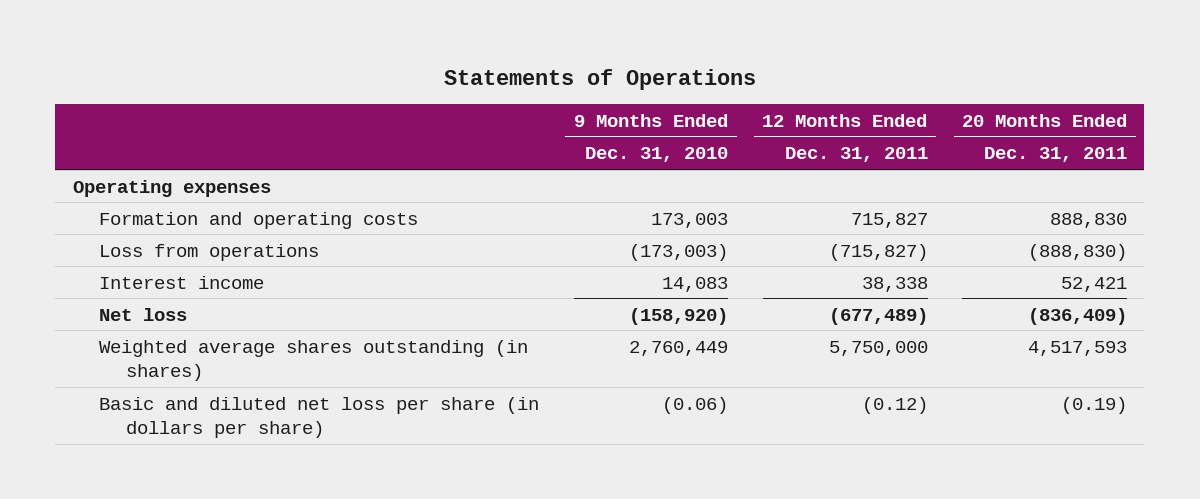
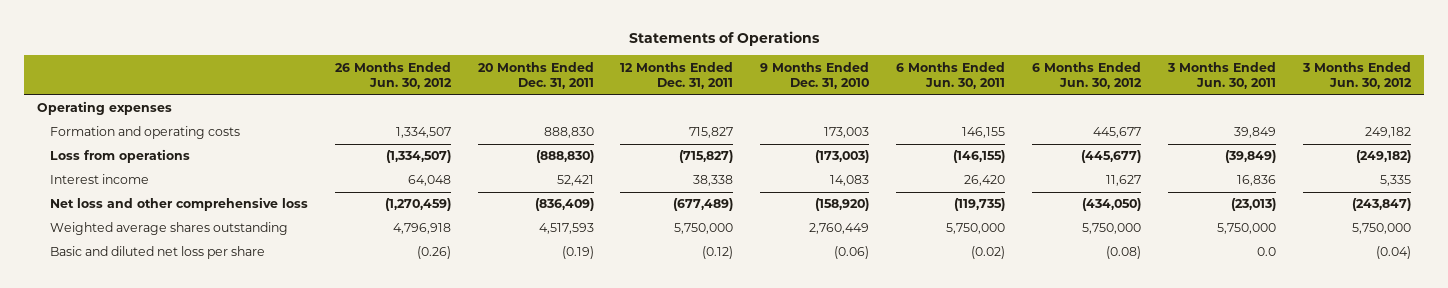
- | 9 Months Ended Dec. 31, 2010 | 12 Months Ended Dec. 31, 2011 | 20 Months Ended Dec. 31, 2011
+ | 26 Months Ended Jun. 30, 2012 | 20 Months Ended Dec. 31, 2011 | 12 Months Ended Dec. 31, 2011 | 9 Months Ended Dec. 31, 2010 | 6 Months Ended Jun. 30, 2011 | 6 Months Ended Jun. 30, 2012 | 3 Months Ended Jun. 30, 2011 | 3 Months Ended Jun. 30, 2012
- Net loss | (158,920) | (677,489) | (836,409)
- Weighted average shares outstanding (in shares) | 2,760,449 | 5,750,000 | 4,517,593
- Basic and diluted net loss per share (in dollars per share) | (0.06) | (0.12) | (0.19)
+ Net loss and other comprehensive loss | (1,270,459) | (836,409) | (677,489) | (158,920) | (119,735) | (434,050) | (23,013) | (243,847)
+ Weighted average shares outstanding | 4,796,918 | 4,517,593 | 5,750,000 | 2,760,449 | 5,750,000 | 5,750,000 | 5,750,000 | 5,750,000
+ Basic and diluted net loss per share | (0.26) | (0.19) | (0.12) | (0.06) | (0.02) | (0.08) | 0.0 | (0.04)

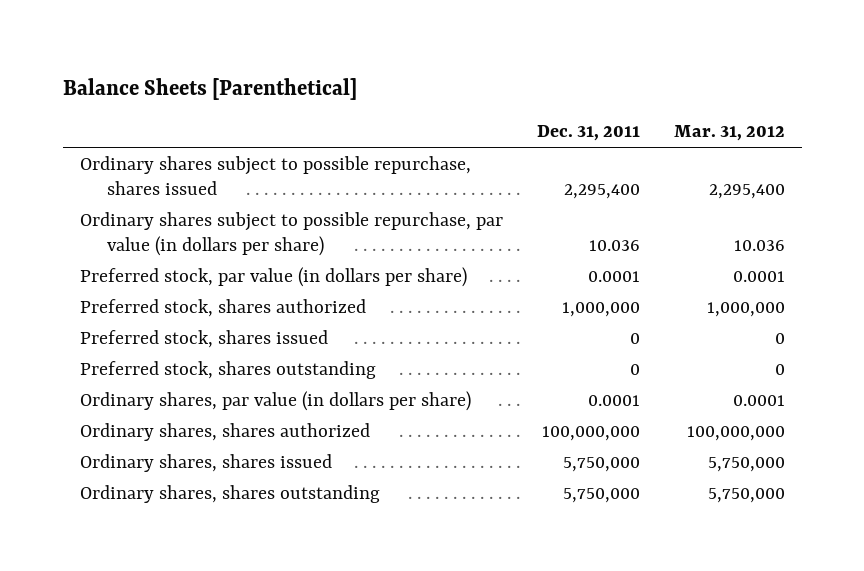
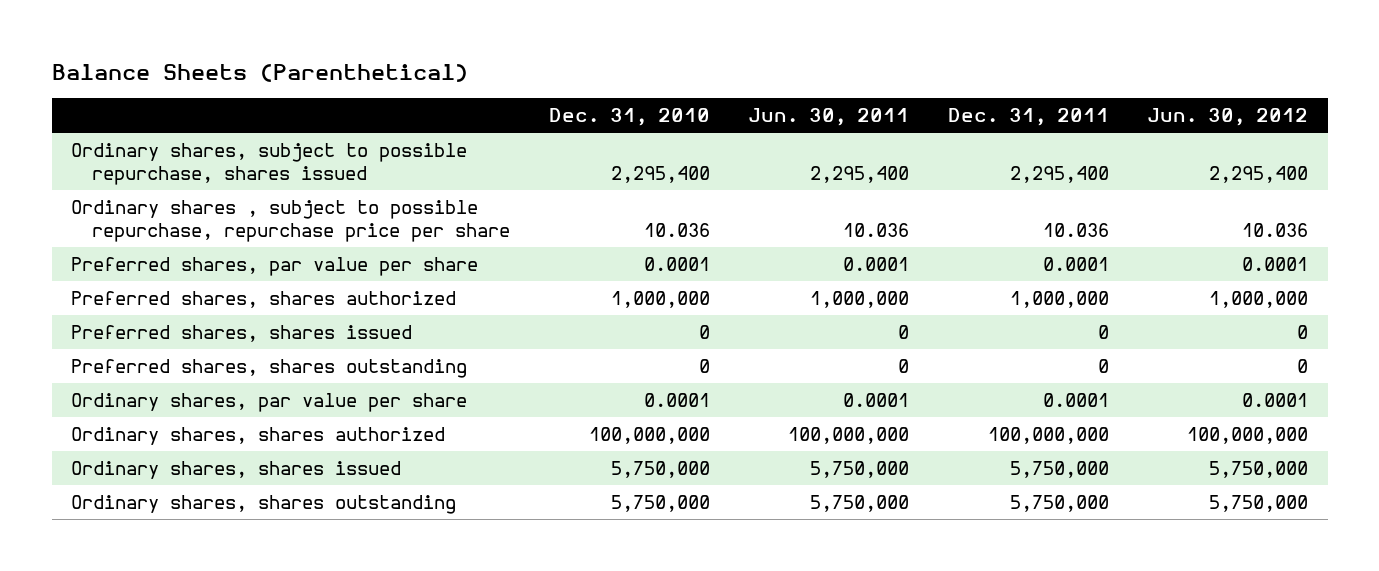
- Balance Sheets [Parenthetical]
+ Balance Sheets (Parenthetical)
- | Dec. 31, 2011 | Mar. 31, 2012
+ | Dec. 31, 2010 | Jun. 30, 2011 | Dec. 31, 2011 | Jun. 30, 2012
- Ordinary shares subject to possible repurchase, shares issued | 2,295,400 | 2,295,400
- Ordinary shares subject to possible repurchase, par value (in dollars per share) | 10.036 | 10.036
- Preferred stock, par value (in dollars per share) | 0.0001 | 0.0001
- Preferred stock, shares authorized | 1,000,000 | 1,000,000
- Preferred stock, shares issued | 0 | 0
- Preferred stock, shares outstanding | 0 | 0
- Ordinary shares, par value (in dollars per share) | 0.0001 | 0.0001
+ Ordinary shares, subject to possible repurchase, shares issued | 2,295,400 | 2,295,400 | 2,295,400 | 2,295,400
+ Ordinary shares , subject to possible repurchase, repurchase price per share | 10.036 | 10.036 | 10.036 | 10.036
+ Preferred shares, par value per share | 0.0001 | 0.0001 | 0.0001 | 0.0001
+ Preferred shares, shares authorized | 1,000,000 | 1,000,000 | 1,000,000 | 1,000,000
+ Preferred shares, shares issued | 0 | 0 | 0 | 0
+ Preferred shares, shares outstanding | 0 | 0 | 0 | 0
+ Ordinary shares, par value per share | 0.0001 | 0.0001 | 0.0001 | 0.0001

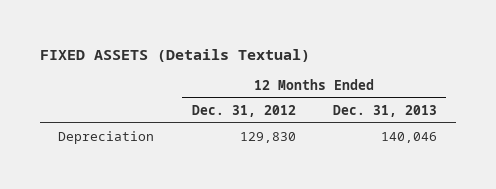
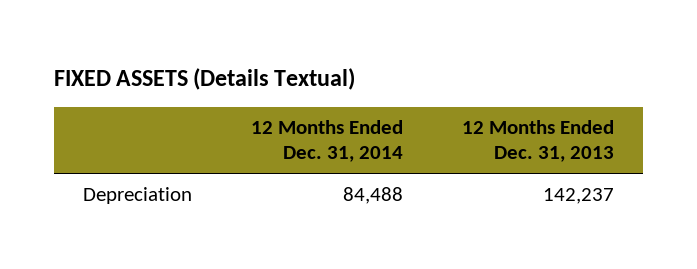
- | 12 Months Ended Dec. 31, 2012 | 12 Months Ended Dec. 31, 2013
+ | 12 Months Ended Dec. 31, 2014 | 12 Months Ended Dec. 31, 2013
- Depreciation | 129,830 | 140,046
+ Depreciation | 84,488 | 142,237

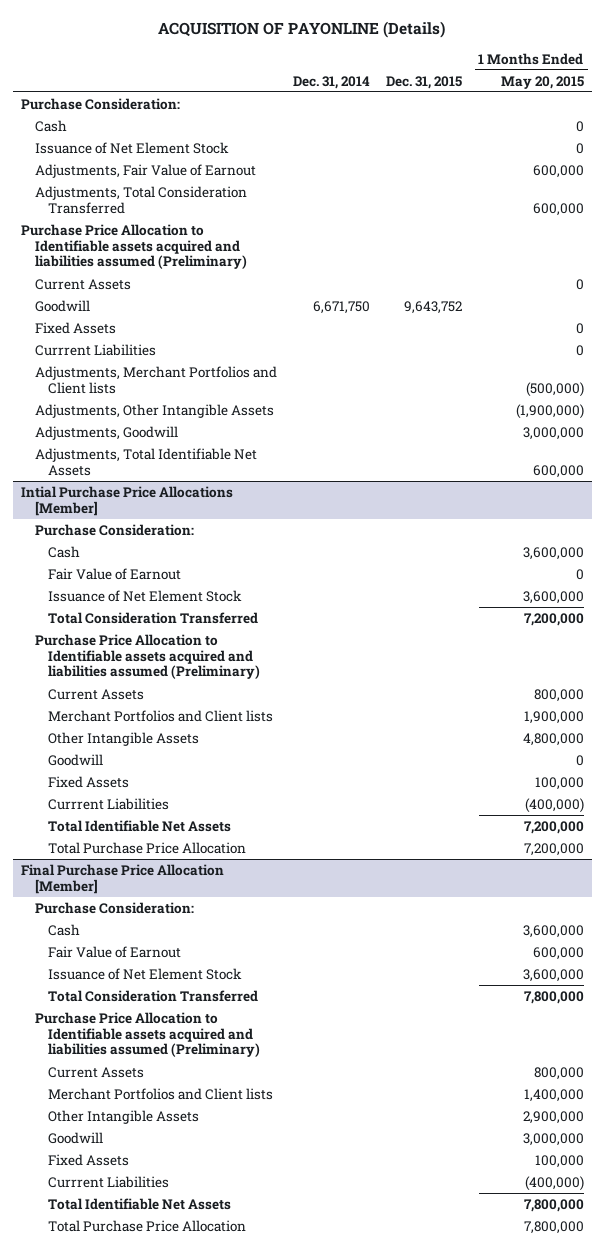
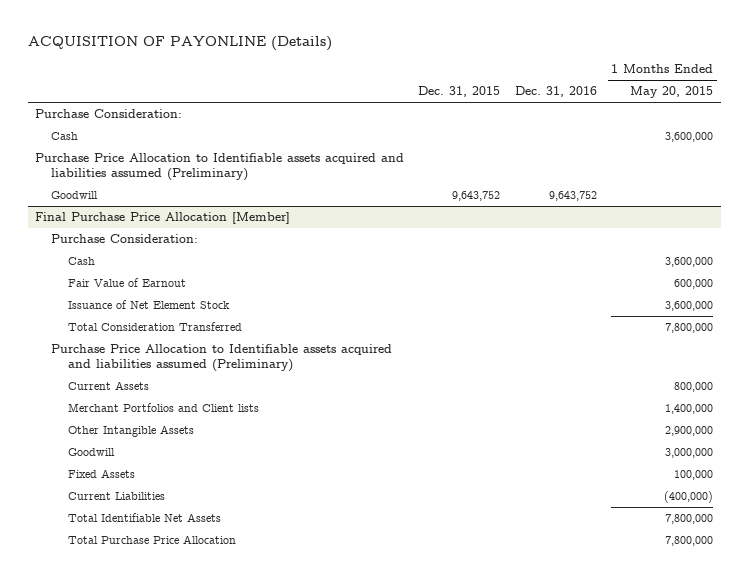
- | Dec. 31, 2014 | Dec. 31, 2015 | 1 Months Ended May 20, 2015
+ | Dec. 31, 2015 | Dec. 31, 2016 | 1 Months Ended May 20, 2015
- Cash | | | 0
- Issuance of Net Element Stock | | | 0
- Adjustments, Fair Value of Earnout | | | 600,000
- Adjustments, Total Consideration Transferred | | | 600,000
- Purchase Price Allocation to Identifiable assets acquired and liabilities assumed (Preliminary)
- Current Assets | | | 0
- Fixed Assets | | | 0
- Currrent Liabilities | | | 0
- Adjustments, Merchant Portfolios and Client lists | | | (500,000)
- Adjustments, Other Intangible Assets | | | (1,900,000)
- Adjustments, Goodwill | | | 3,000,000
- Adjustments, Total Identifiable Net Assets | | | 600,000
- Intial Purchase Price Allocations [Member]
- Purchase Consideration:
- Fair Value of Earnout | | | 0
- Issuance of Net Element Stock | | | 3,600,000
- Total Consideration Transferred | | | 7,200,000
- Current Assets | | | 800,000
- Merchant Portfolios and Client lists | | | 1,900,000
- Other Intangible Assets | | | 4,800,000
- Goodwill | | | 0
- Fixed Assets | | | 100,000
- Currrent Liabilities | | | (400,000)
- Total Identifiable Net Assets | | | 7,200,000
- Total Purchase Price Allocation | | | 7,200,000
moved down: Goodwill | 9,643,752 | 9,643,752 |
@ Final Purchase Price Allocation [Member]
- Currrent Liabilities | | | (400,000)
+ Current Liabilities | | | (400,000)

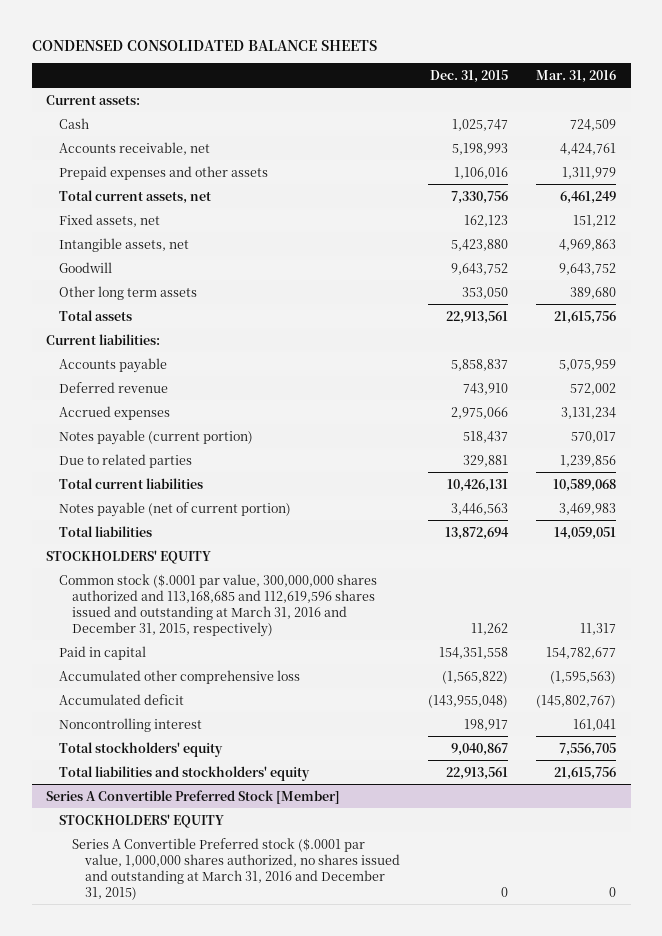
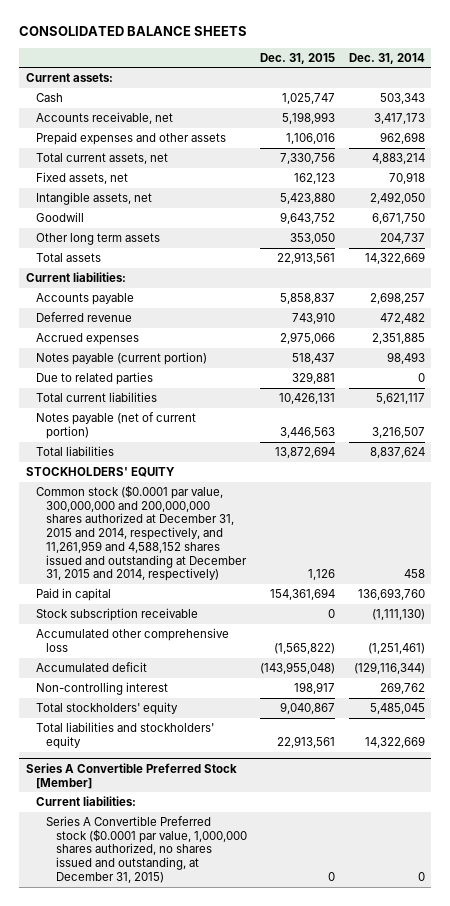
- CONDENSED CONSOLIDATED BALANCE SHEETS
+ CONSOLIDATED BALANCE SHEETS
- | Dec. 31, 2015 | Mar. 31, 2016
+ | Dec. 31, 2015 | Dec. 31, 2014
- Common stock ($.0001 par value, 300,000,000 shares authorized and 113,168,685 and 112,619,596 shares issued and outstanding at March 31, 2016 and December 31, 2015, respectively) | 11,262 | 11,317
- Paid in capital | 154,351,558 | 154,782,677
+ Common stock ($0.0001 par value, 300,000,000 and 200,000,000 shares authorized at December 31, 2015 and 2014, respectively, and 11,261,959 and 4,588,152 shares issued and outstanding at December 31, 2015 and 2014, respectively) | 1,126 | 458
+ Paid in capital | 154,361,694 | 136,693,760
+ Stock subscription receivable | 0 | (1,111,130)
- Noncontrolling interest | 198,917 | 161,041
+ Non-controlling interest | 198,917 | 269,762
@ Series A Convertible Preferred Stock [Member]
- STOCKHOLDERS' EQUITY
- Series A Convertible Preferred stock ($.0001 par value, 1,000,000 shares authorized, no shares issued and outstanding at March 31, 2016 and December 31, 2015) | 0 | 0
+ Current liabilities:
+ Series A Convertible Preferred stock ($0.0001 par value, 1,000,000 shares authorized, no shares issued and outstanding, at December 31, 2015) | 0 | 0

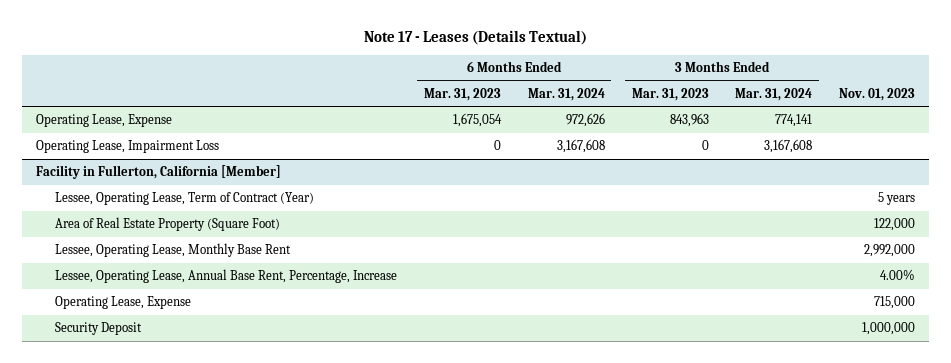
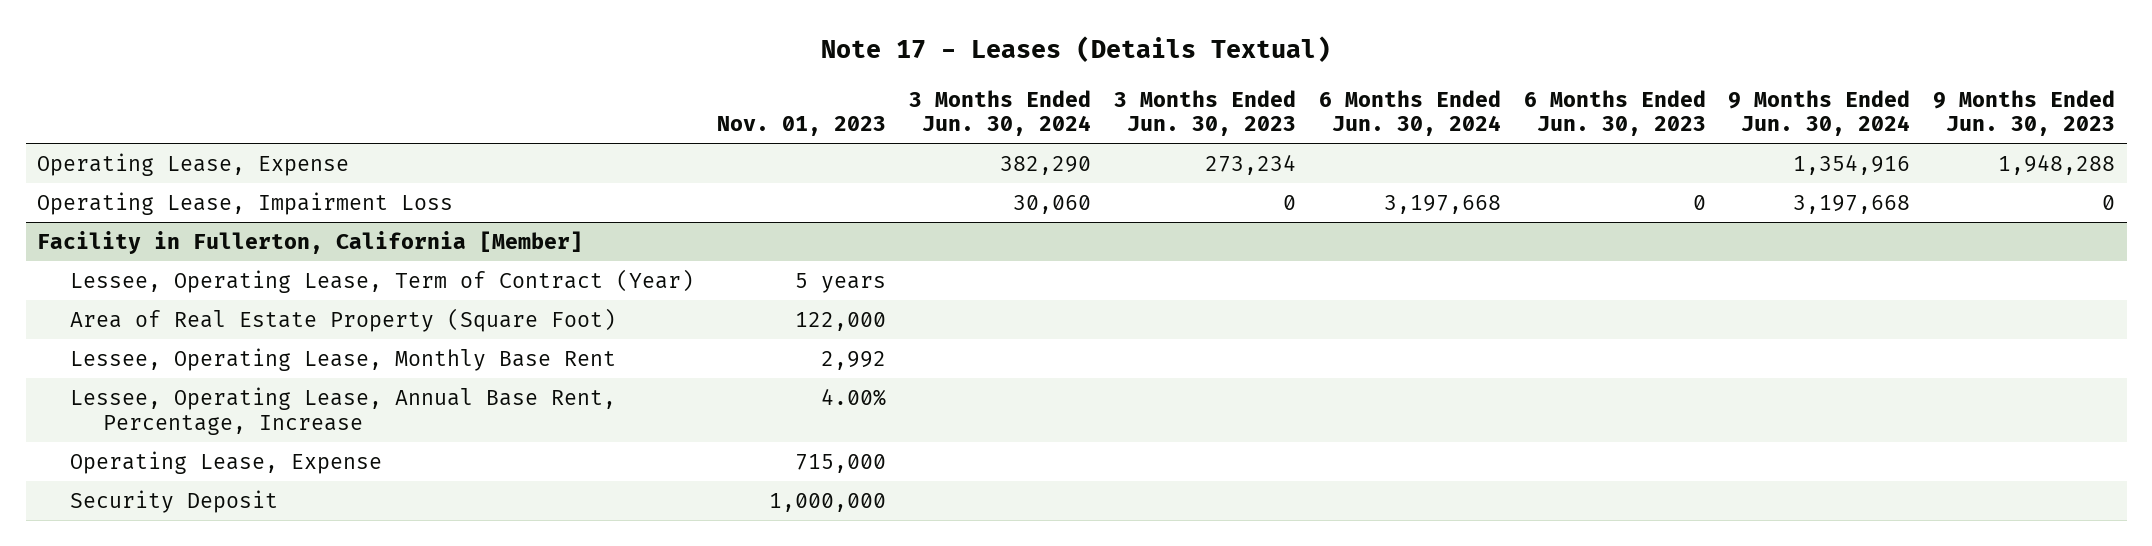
- | 6 Months Ended Mar. 31, 2023 | 6 Months Ended Mar. 31, 2024 | 3 Months Ended Mar. 31, 2023 | 3 Months Ended Mar. 31, 2024 | Nov. 01, 2023
+ | Nov. 01, 2023 | 3 Months Ended Jun. 30, 2024 | 3 Months Ended Jun. 30, 2023 | 6 Months Ended Jun. 30, 2024 | 6 Months Ended Jun. 30, 2023 | 9 Months Ended Jun. 30, 2024 | 9 Months Ended Jun. 30, 2023
@ Facility in Fullerton, California [Member]
- Lessee, Operating Lease, Monthly Base Rent | | | | | 2,992,000
+ Lessee, Operating Lease, Monthly Base Rent | 2,992 | | | | | |

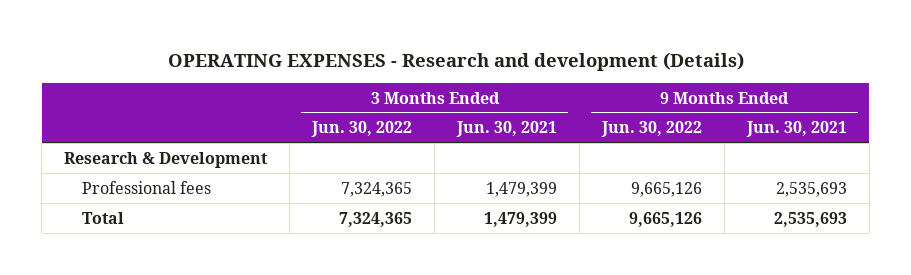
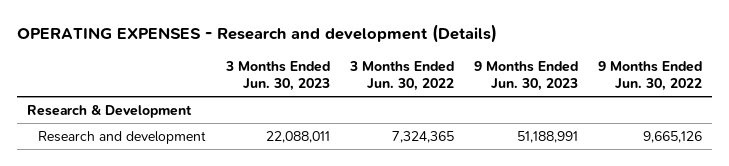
- | 3 Months Ended Jun. 30, 2022 | 3 Months Ended Jun. 30, 2021 | 9 Months Ended Jun. 30, 2022 | 9 Months Ended Jun. 30, 2021
+ | 3 Months Ended Jun. 30, 2023 | 3 Months Ended Jun. 30, 2022 | 9 Months Ended Jun. 30, 2023 | 9 Months Ended Jun. 30, 2022
- Professional fees | 7,324,365 | 1,479,399 | 9,665,126 | 2,535,693
- Total | 7,324,365 | 1,479,399 | 9,665,126 | 2,535,693
+ Research and development | 22,088,011 | 7,324,365 | 51,188,991 | 9,665,126

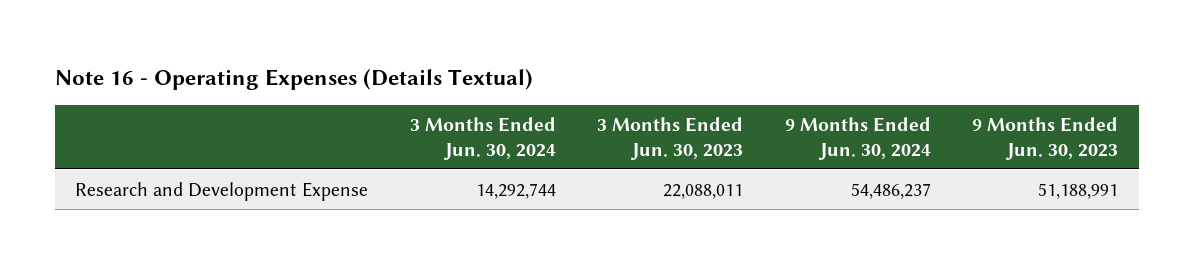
- OPERATING EXPENSES - Research and development (Details)
+ Note 16 - Operating Expenses (Details Textual)
- | 3 Months Ended Jun. 30, 2023 | 3 Months Ended Jun. 30, 2022 | 9 Months Ended Jun. 30, 2023 | 9 Months Ended Jun. 30, 2022
+ | 3 Months Ended Jun. 30, 2024 | 3 Months Ended Jun. 30, 2023 | 9 Months Ended Jun. 30, 2024 | 9 Months Ended Jun. 30, 2023
- Research & Development
- Research and development | 22,088,011 | 7,324,365 | 51,188,991 | 9,665,126
+ Research and Development Expense | 14,292,744 | 22,088,011 | 54,486,237 | 51,188,991

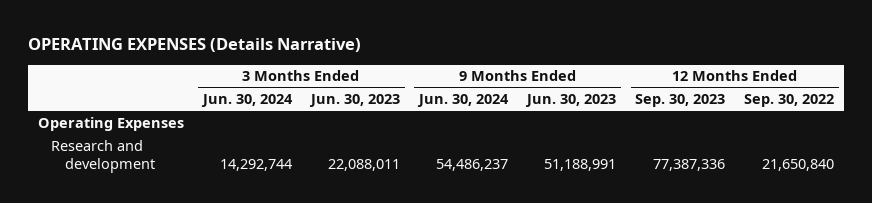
- Note 16 - Operating Expenses (Details Textual)
+ OPERATING EXPENSES (Details Narrative)
- | 3 Months Ended Jun. 30, 2024 | 3 Months Ended Jun. 30, 2023 | 9 Months Ended Jun. 30, 2024 | 9 Months Ended Jun. 30, 2023
+ | 3 Months Ended Jun. 30, 2024 | 3 Months Ended Jun. 30, 2023 | 9 Months Ended Jun. 30, 2024 | 9 Months Ended Jun. 30, 2023 | 12 Months Ended Sep. 30, 2023 | 12 Months Ended Sep. 30, 2022
- Research and Development Expense | 14,292,744 | 22,088,011 | 54,486,237 | 51,188,991
+ Operating Expenses
+ Research and development | 14,292,744 | 22,088,011 | 54,486,237 | 51,188,991 | 77,387,336 | 21,650,840

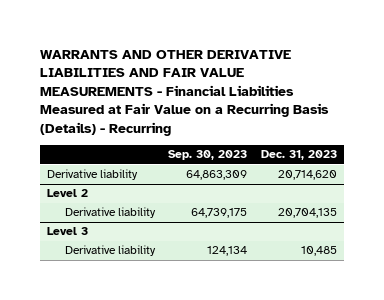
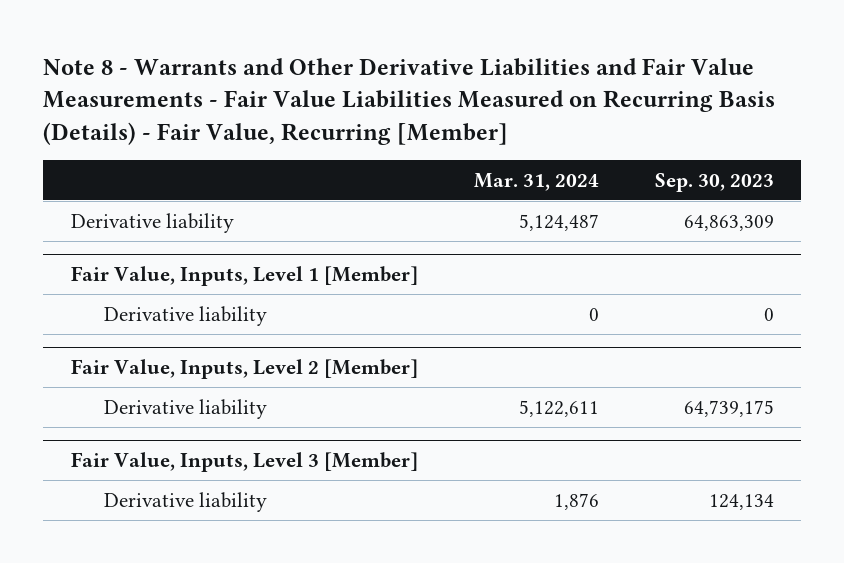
- WARRANTS AND OTHER DERIVATIVE LIABILITIES AND FAIR VALUE MEASUREMENTS - Financial Liabilities Measured at Fair Value on a Recurring Basis (Details) - Recurring
+ Note 8 - Warrants and Other Derivative Liabilities and Fair Value Measurements - Fair Value Liabilities Measured on Recurring Basis (Details) - Fair Value, Recurring [Member]
- | Sep. 30, 2023 | Dec. 31, 2023
+ | Mar. 31, 2024 | Sep. 30, 2023
- Level 2
+ Fair Value, Inputs, Level 1 [Member]
+ Derivative liability | 0 | 0
+ Fair Value, Inputs, Level 2 [Member]
- Level 3
+ Fair Value, Inputs, Level 3 [Member]

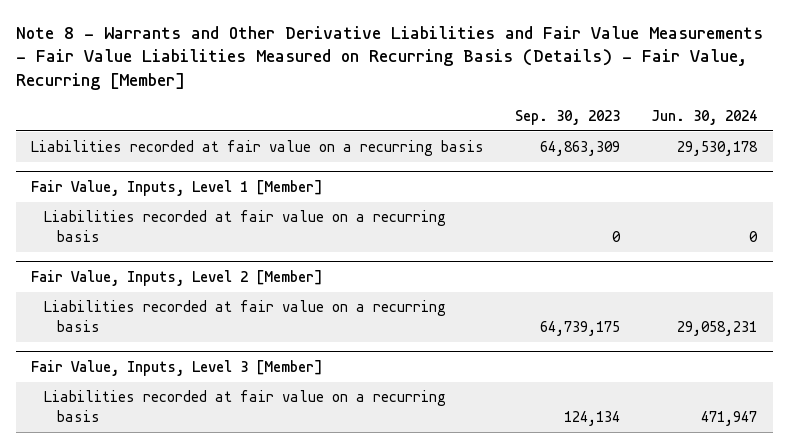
- | Mar. 31, 2024 | Sep. 30, 2023
+ | Sep. 30, 2023 | Jun. 30, 2024
- Derivative liability | 5,124,487 | 64,863,309
+ Liabilities recorded at fair value on a recurring basis | 64,863,309 | 29,530,178
@ Fair Value, Inputs, Level 1 [Member]
- Derivative liability | 0 | 0
+ Liabilities recorded at fair value on a recurring basis | 0 | 0
@ Fair Value, Inputs, Level 2 [Member]
- Derivative liability | 5,122,611 | 64,739,175
+ Liabilities recorded at fair value on a recurring basis | 64,739,175 | 29,058,231
@ Fair Value, Inputs, Level 3 [Member]
- Derivative liability | 1,876 | 124,134
+ Liabilities recorded at fair value on a recurring basis | 124,134 | 471,947

